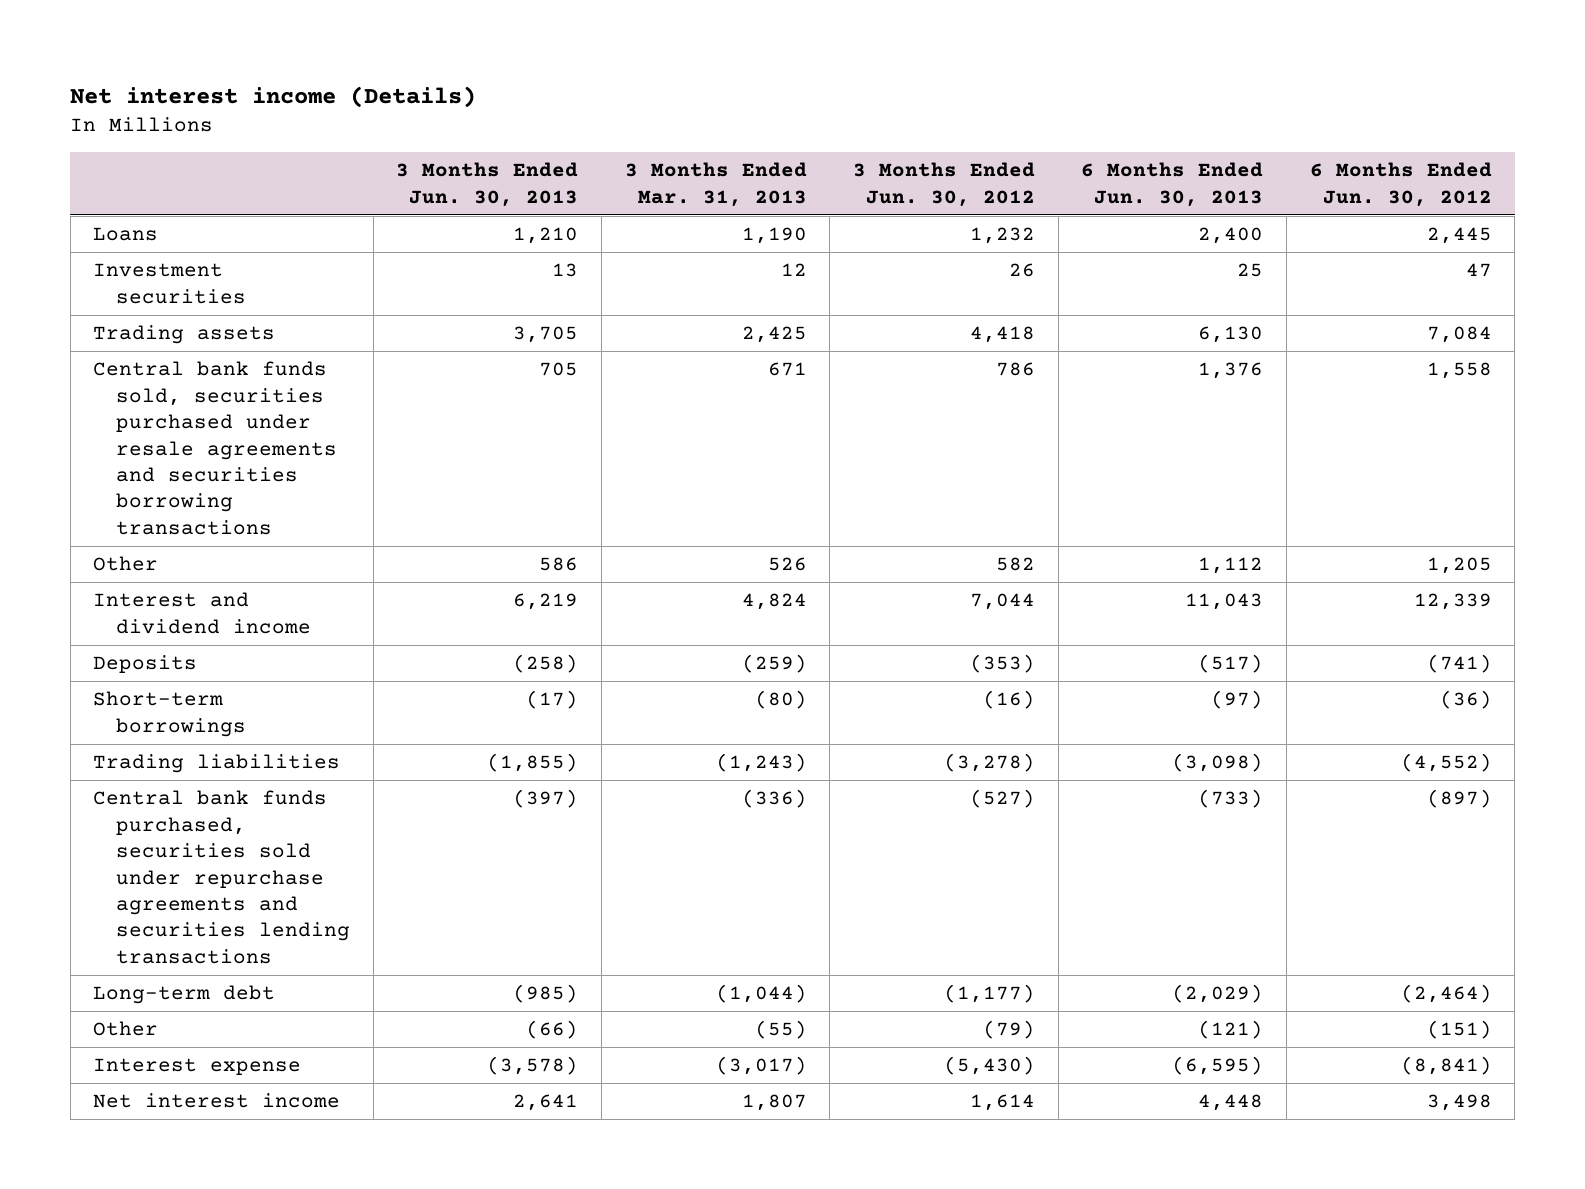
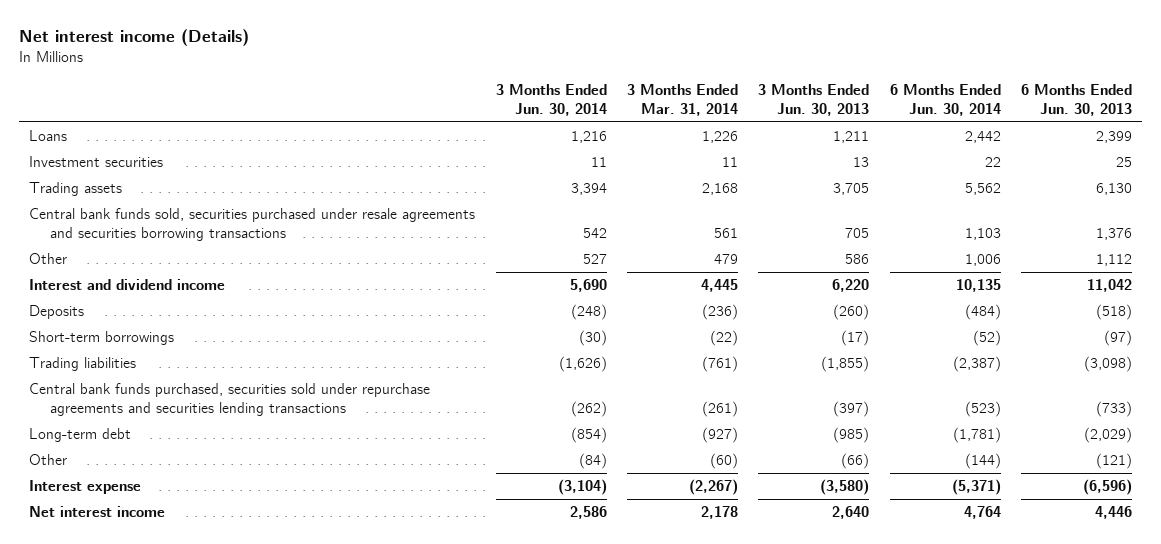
- | 3 Months Ended Jun. 30, 2013 | 3 Months Ended Mar. 31, 2013 | 3 Months Ended Jun. 30, 2012 | 6 Months Ended Jun. 30, 2013 | 6 Months Ended Jun. 30, 2012
+ | 3 Months Ended Jun. 30, 2014 | 3 Months Ended Mar. 31, 2014 | 3 Months Ended Jun. 30, 2013 | 6 Months Ended Jun. 30, 2014 | 6 Months Ended Jun. 30, 2013
- Loans | 1,210 | 1,190 | 1,232 | 2,400 | 2,445
+ Loans | 1,216 | 1,226 | 1,211 | 2,442 | 2,399
- Interest and dividend income | 6,219 | 4,824 | 7,044 | 11,043 | 12,339
- Deposits | (258) | (259) | (353) | (517) | (741)
+ Interest and dividend income | 5,690 | 4,445 | 6,220 | 10,135 | 11,042
+ Deposits | (248) | (236) | (260) | (484) | (518)
- Interest expense | (3,578) | (3,017) | (5,430) | (6,595) | (8,841)
- Net interest income | 2,641 | 1,807 | 1,614 | 4,448 | 3,498
+ Interest expense | (3,104) | (2,267) | (3,580) | (5,371) | (6,596)
+ Net interest income | 2,586 | 2,178 | 2,640 | 4,764 | 4,446

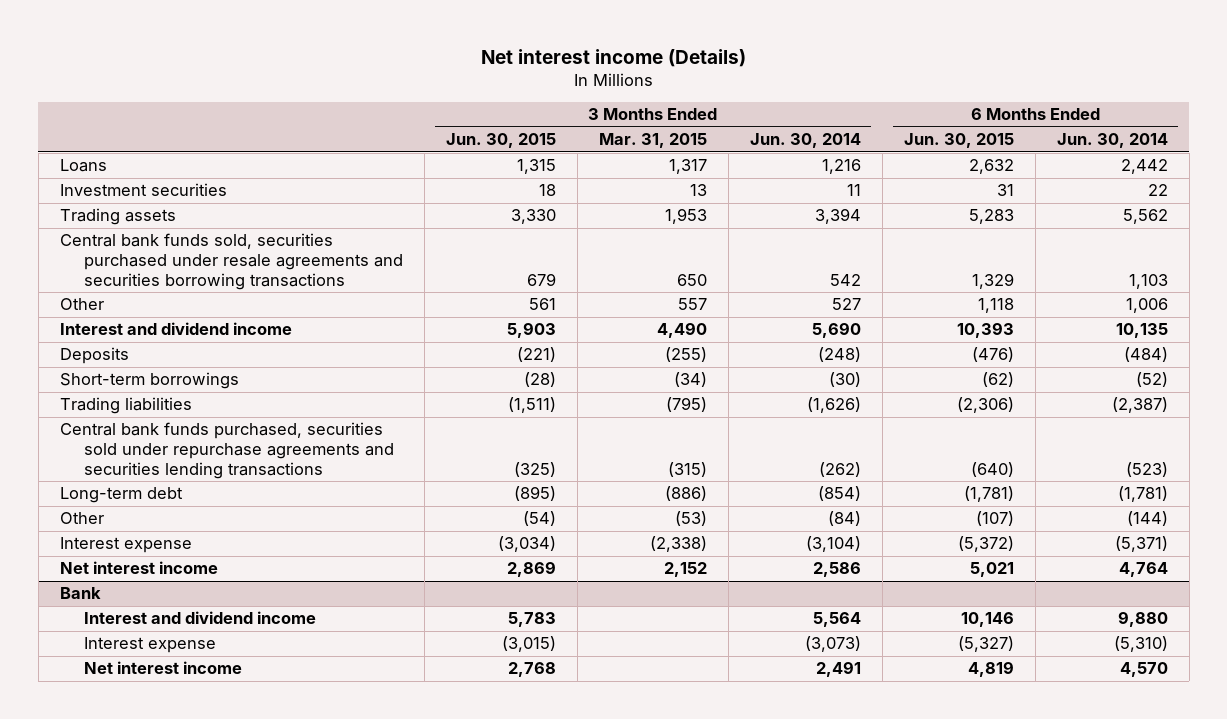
- | 3 Months Ended Jun. 30, 2014 | 3 Months Ended Mar. 31, 2014 | 3 Months Ended Jun. 30, 2013 | 6 Months Ended Jun. 30, 2014 | 6 Months Ended Jun. 30, 2013
+ | 3 Months Ended Jun. 30, 2015 | 3 Months Ended Mar. 31, 2015 | 3 Months Ended Jun. 30, 2014 | 6 Months Ended Jun. 30, 2015 | 6 Months Ended Jun. 30, 2014
+ Bank
+ Interest and dividend income | 5,783 | | 5,564 | 10,146 | 9,880
+ Interest expense | (3,015) | | (3,073) | (5,327) | (5,310)
+ Net interest income | 2,768 | | 2,491 | 4,819 | 4,570

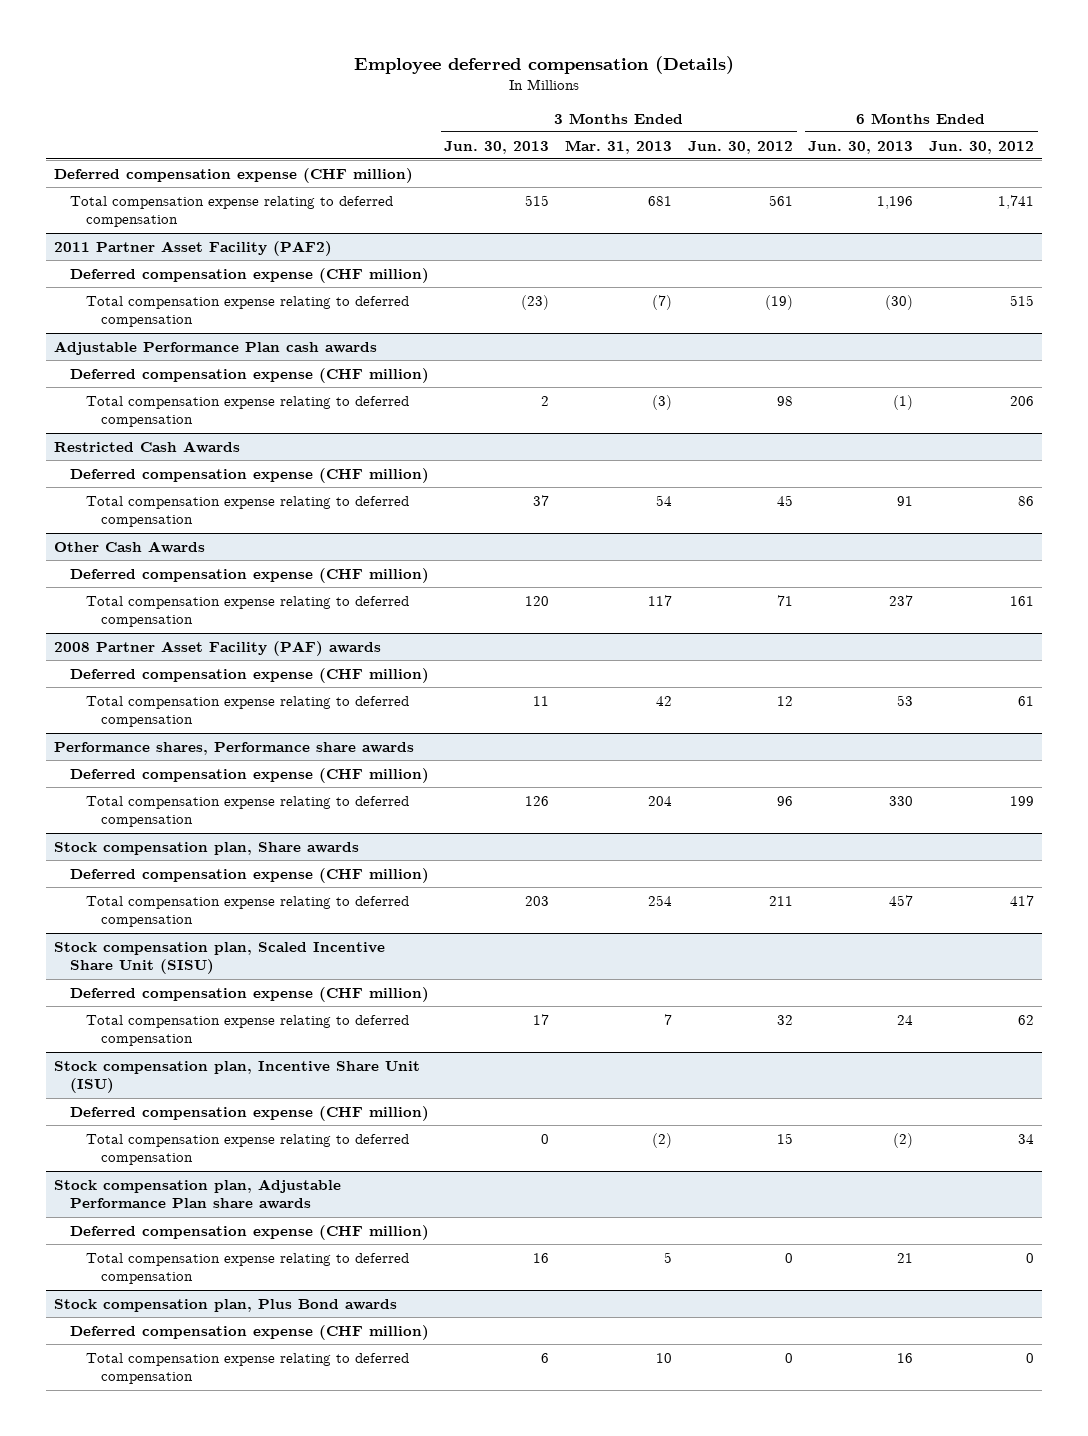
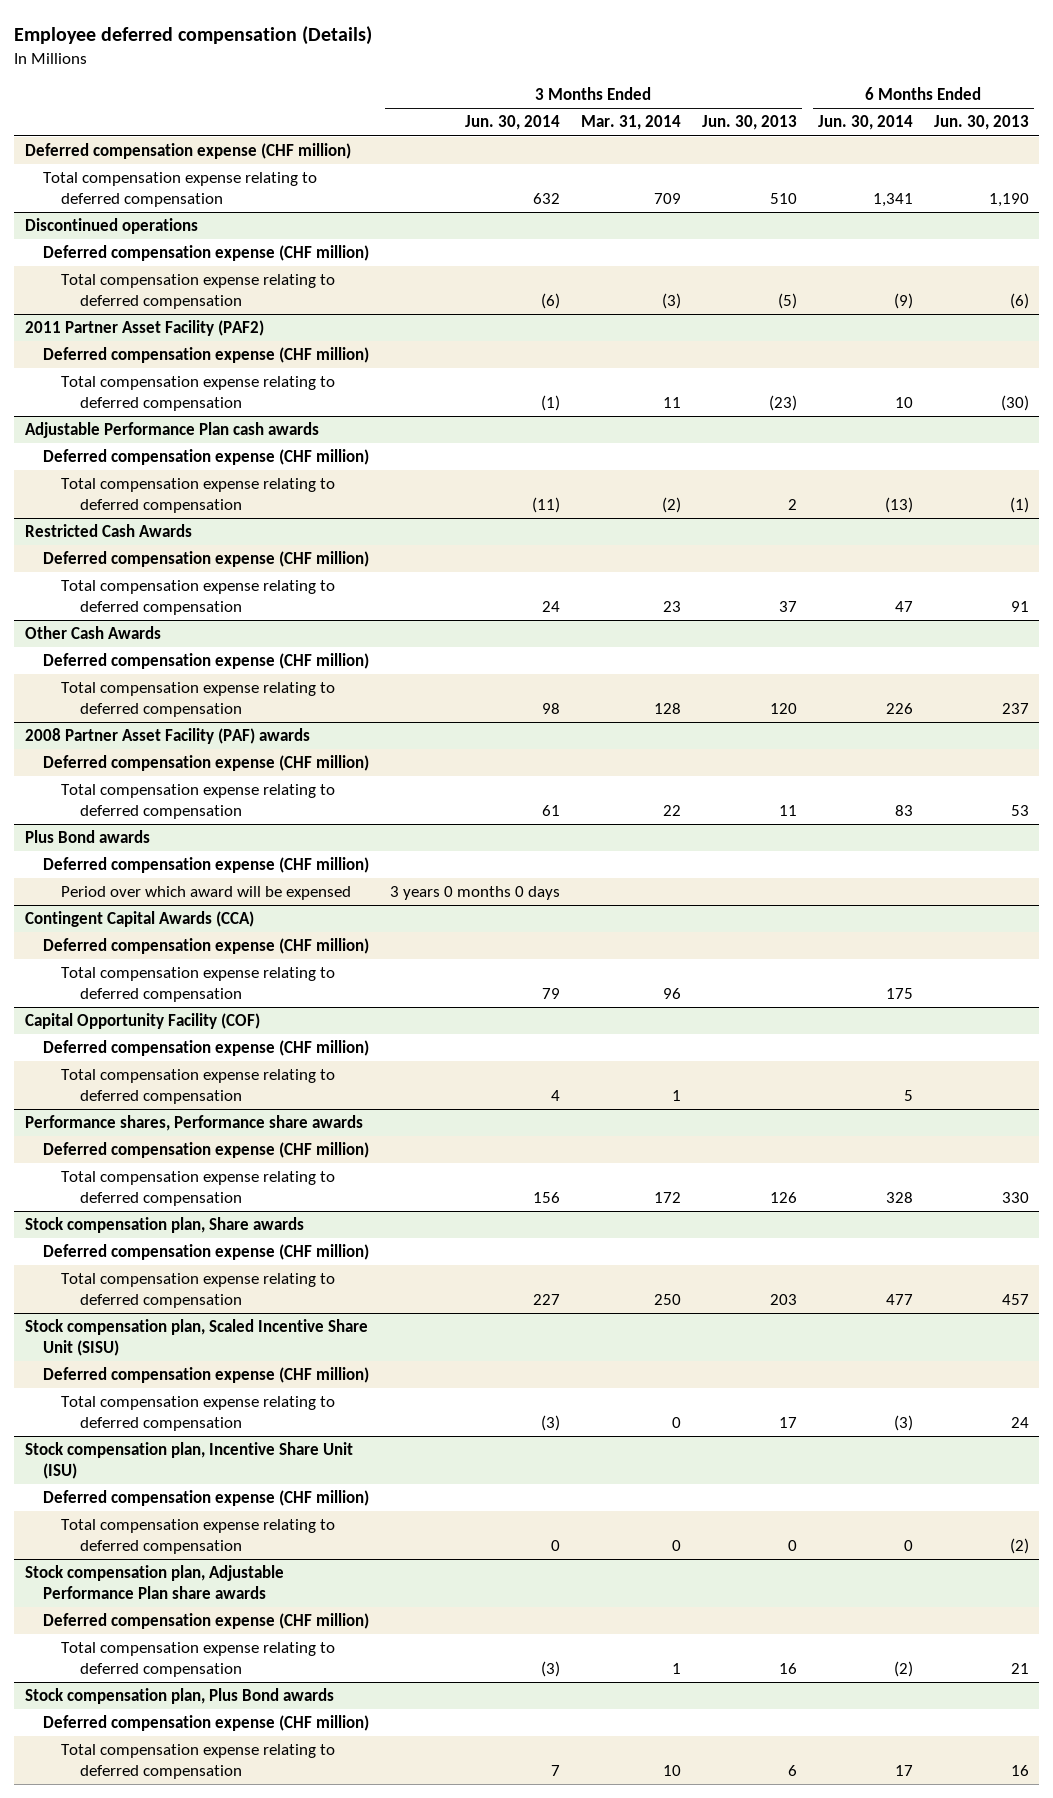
- | 3 Months Ended Jun. 30, 2013 | 3 Months Ended Mar. 31, 2013 | 3 Months Ended Jun. 30, 2012 | 6 Months Ended Jun. 30, 2013 | 6 Months Ended Jun. 30, 2012
+ | 3 Months Ended Jun. 30, 2014 | 3 Months Ended Mar. 31, 2014 | 3 Months Ended Jun. 30, 2013 | 6 Months Ended Jun. 30, 2014 | 6 Months Ended Jun. 30, 2013
- Total compensation expense relating to deferred compensation | 515 | 681 | 561 | 1,196 | 1,741
+ Total compensation expense relating to deferred compensation | 632 | 709 | 510 | 1,341 | 1,190
+ Discontinued operations
+ Deferred compensation expense (CHF million)
+ Total compensation expense relating to deferred compensation | (6) | (3) | (5) | (9) | (6)
+ Plus Bond awards
+ Deferred compensation expense (CHF million)
+ Period over which award will be expensed | 3 years 0 months 0 days | | | |
+ Contingent Capital Awards (CCA)
+ Deferred compensation expense (CHF million)
+ Total compensation expense relating to deferred compensation | 79 | 96 | | 175 |
+ Capital Opportunity Facility (COF)
+ Deferred compensation expense (CHF million)
+ Total compensation expense relating to deferred compensation | 4 | 1 | | 5 |

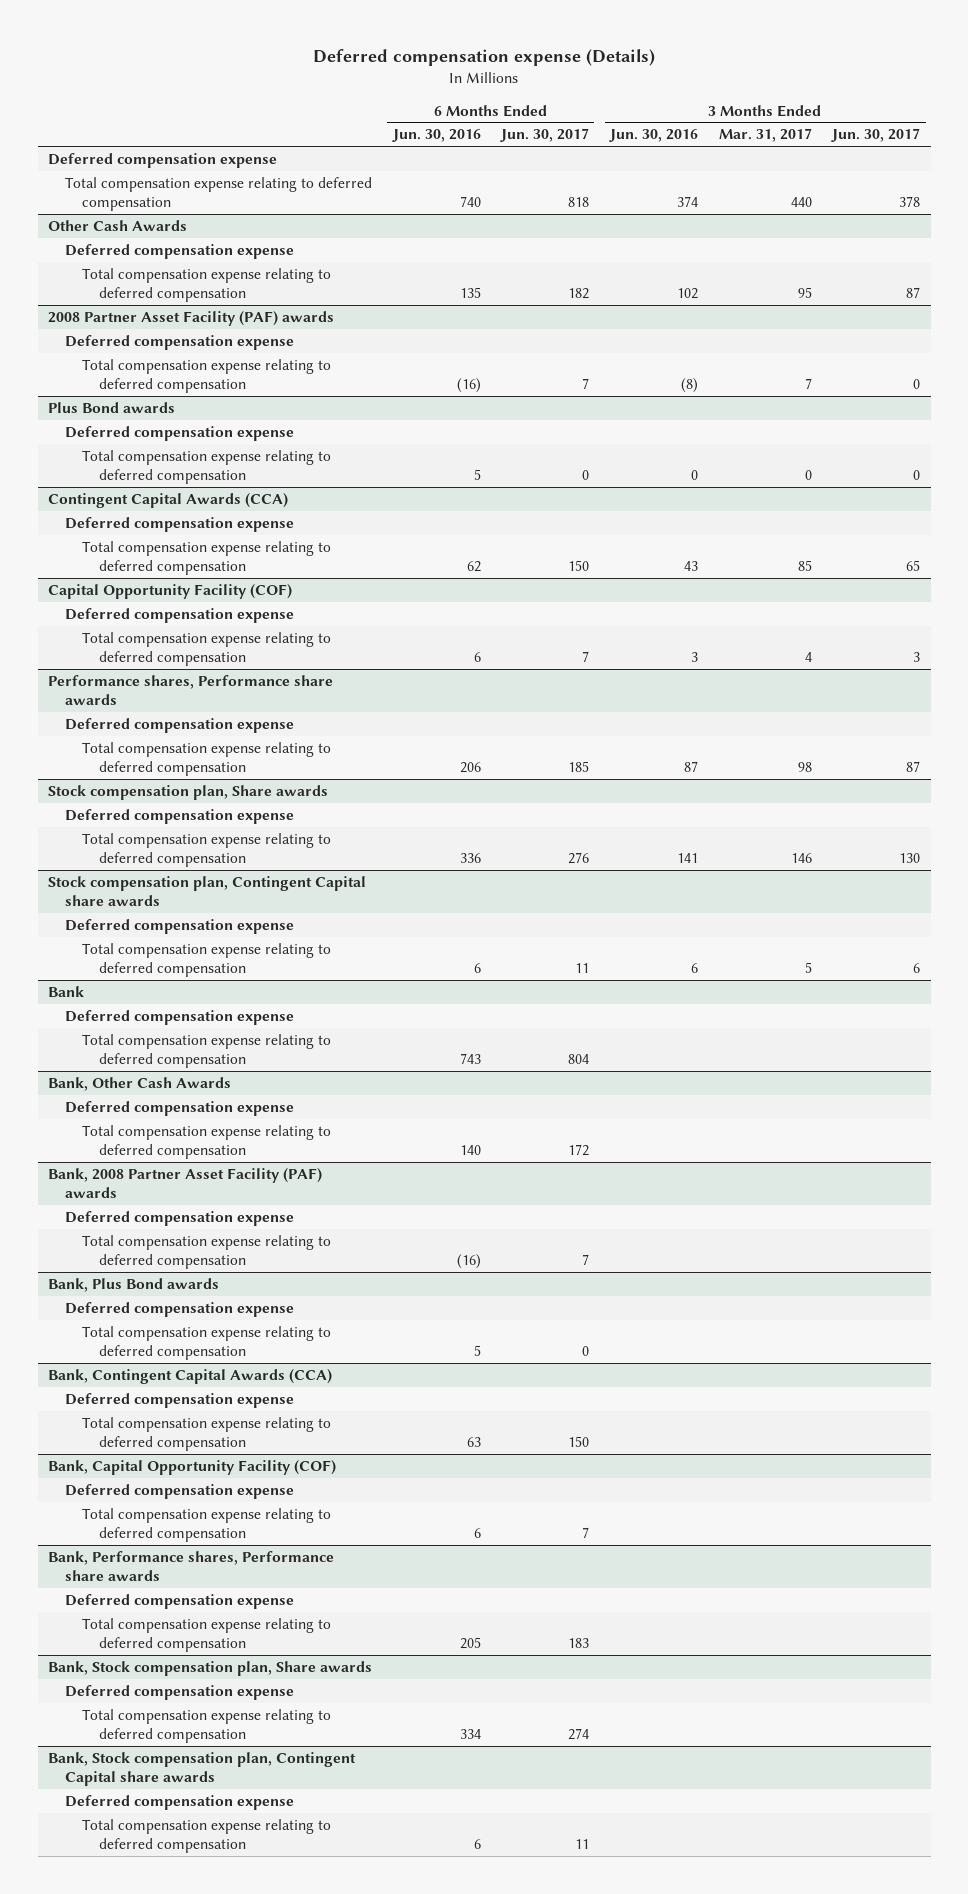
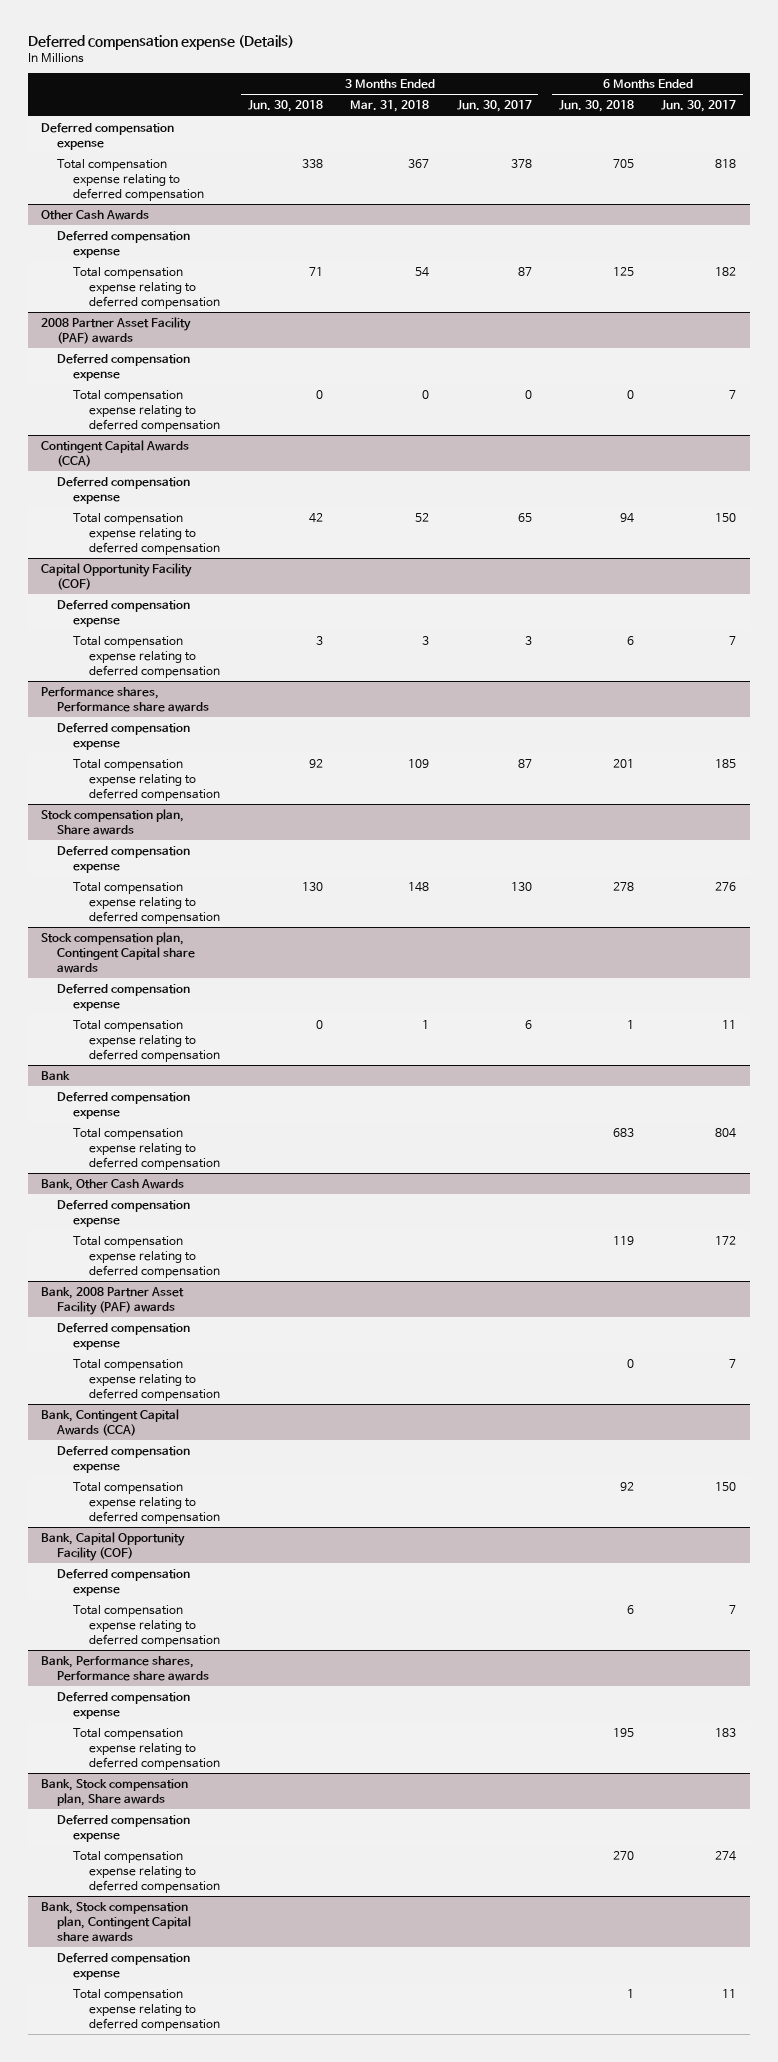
- | 6 Months Ended Jun. 30, 2016 | 6 Months Ended Jun. 30, 2017 | 3 Months Ended Jun. 30, 2016 | 3 Months Ended Mar. 31, 2017 | 3 Months Ended Jun. 30, 2017
+ | 3 Months Ended Jun. 30, 2018 | 3 Months Ended Mar. 31, 2018 | 3 Months Ended Jun. 30, 2017 | 6 Months Ended Jun. 30, 2018 | 6 Months Ended Jun. 30, 2017
- Plus Bond awards
- Deferred compensation expense
- Total compensation expense relating to deferred compensation | 5 | 0 | 0 | 0 | 0
- Bank, Plus Bond awards
- Deferred compensation expense
- Total compensation expense relating to deferred compensation | 5 | 0 | | |

